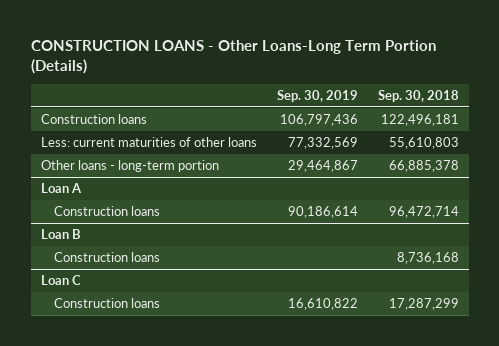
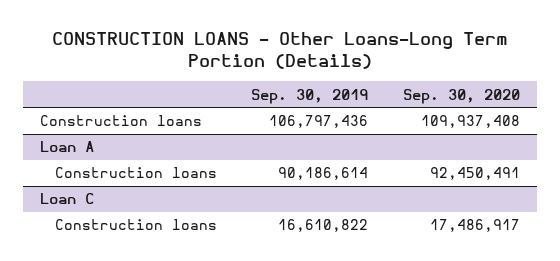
- | Sep. 30, 2019 | Sep. 30, 2018
+ | Sep. 30, 2019 | Sep. 30, 2020
- Less: current maturities of other loans | 77,332,569 | 55,610,803
- Other loans - long-term portion | 29,464,867 | 66,885,378
- Loan B
- Construction loans | | 8,736,168

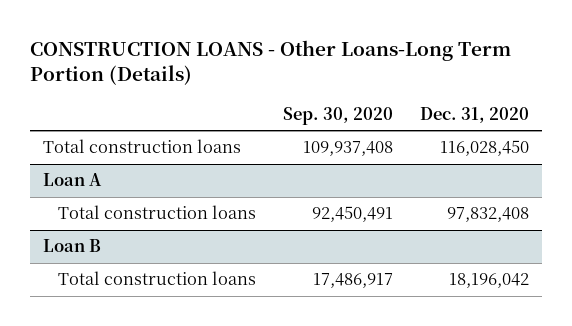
- | Sep. 30, 2019 | Sep. 30, 2020
+ | Sep. 30, 2020 | Dec. 31, 2020
- Construction loans | 106,797,436 | 109,937,408
+ Total construction loans | 109,937,408 | 116,028,450
@ Loan A
- Construction loans | 90,186,614 | 92,450,491
- Loan C
- Construction loans | 16,610,822 | 17,486,917
@ Loan A
+ Total construction loans | 92,450,491 | 97,832,408
+ Loan B
+ Total construction loans | 17,486,917 | 18,196,042

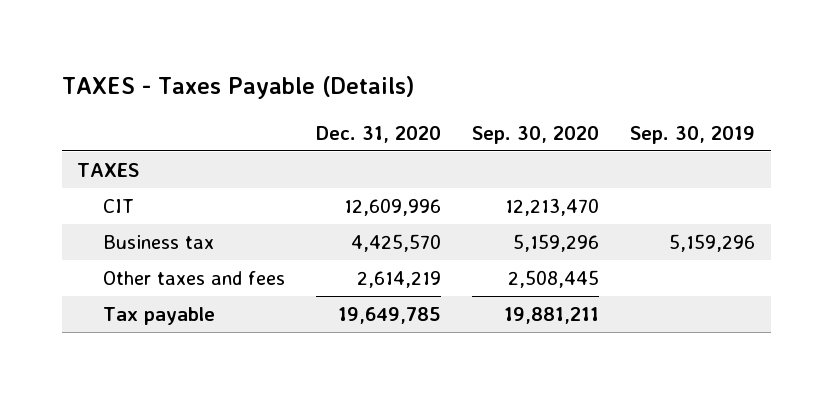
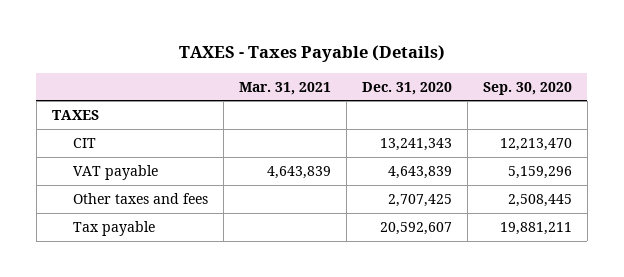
- | Dec. 31, 2020 | Sep. 30, 2020 | Sep. 30, 2019
+ | Mar. 31, 2021 | Dec. 31, 2020 | Sep. 30, 2020
- CIT | 12,609,996 | 12,213,470 |
- Business tax | 4,425,570 | 5,159,296 | 5,159,296
- Other taxes and fees | 2,614,219 | 2,508,445 |
- Tax payable | 19,649,785 | 19,881,211 |
+ CIT | | 13,241,343 | 12,213,470
+ VAT payable | 4,643,839 | 4,643,839 | 5,159,296
+ Other taxes and fees | | 2,707,425 | 2,508,445
+ Tax payable | | 20,592,607 | 19,881,211

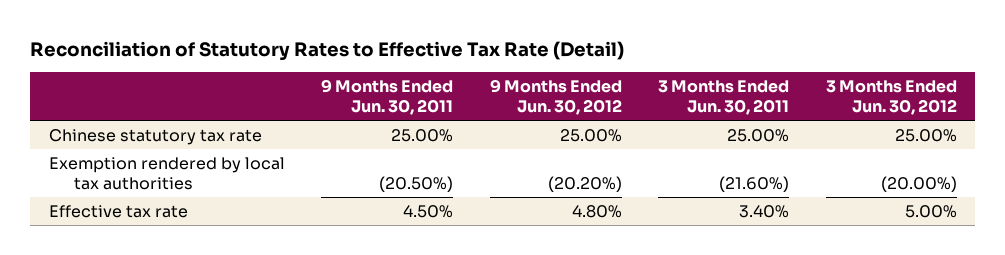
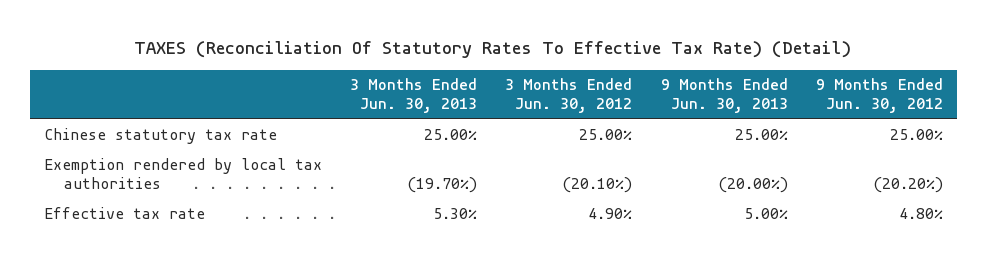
- Reconciliation of Statutory Rates to Effective Tax Rate (Detail)
+ TAXES (Reconciliation Of Statutory Rates To Effective Tax Rate) (Detail)
- | 9 Months Ended Jun. 30, 2011 | 9 Months Ended Jun. 30, 2012 | 3 Months Ended Jun. 30, 2011 | 3 Months Ended Jun. 30, 2012
+ | 3 Months Ended Jun. 30, 2013 | 3 Months Ended Jun. 30, 2012 | 9 Months Ended Jun. 30, 2013 | 9 Months Ended Jun. 30, 2012
- Exemption rendered by local tax authorities | (20.50%) | (20.20%) | (21.60%) | (20.00%)
- Effective tax rate | 4.50% | 4.80% | 3.40% | 5.00%
+ Exemption rendered by local tax authorities | (19.70%) | (20.10%) | (20.00%) | (20.20%)
+ Effective tax rate | 5.30% | 4.90% | 5.00% | 4.80%

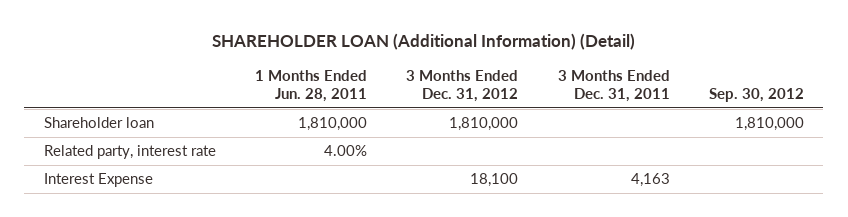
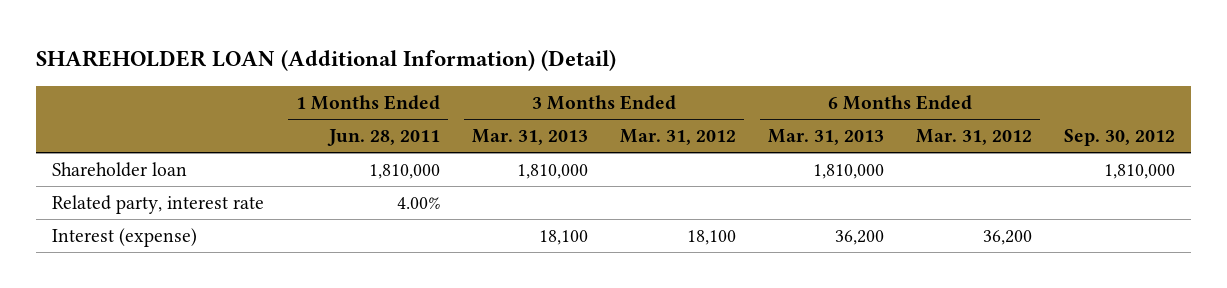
- | 1 Months Ended Jun. 28, 2011 | 3 Months Ended Dec. 31, 2012 | 3 Months Ended Dec. 31, 2011 | Sep. 30, 2012
+ | 1 Months Ended Jun. 28, 2011 | 3 Months Ended Mar. 31, 2013 | 3 Months Ended Mar. 31, 2012 | 6 Months Ended Mar. 31, 2013 | 6 Months Ended Mar. 31, 2012 | Sep. 30, 2012
- Interest Expense | | 18,100 | 4,163 |
+ Interest (expense) | | 18,100 | 18,100 | 36,200 | 36,200 |

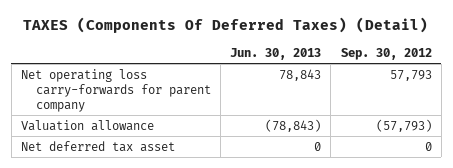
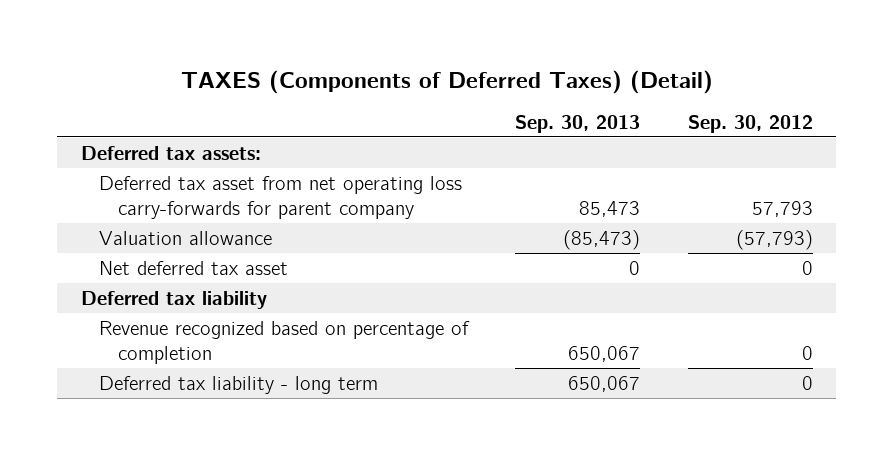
- TAXES (Components Of Deferred Taxes) (Detail)
+ TAXES (Components of Deferred Taxes) (Detail)
- | Jun. 30, 2013 | Sep. 30, 2012
+ | Sep. 30, 2013 | Sep. 30, 2012
- Net operating loss carry-forwards for parent company | 78,843 | 57,793
+ Deferred tax assets:
+ Deferred tax asset from net operating loss carry-forwards for parent company | 85,473 | 57,793
+ Deferred tax liability
+ Revenue recognized based on percentage of completion | 650,067 | 0
+ Deferred tax liability - long term | 650,067 | 0

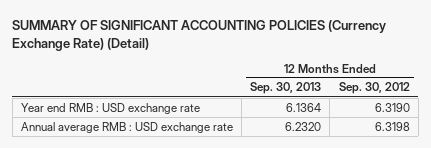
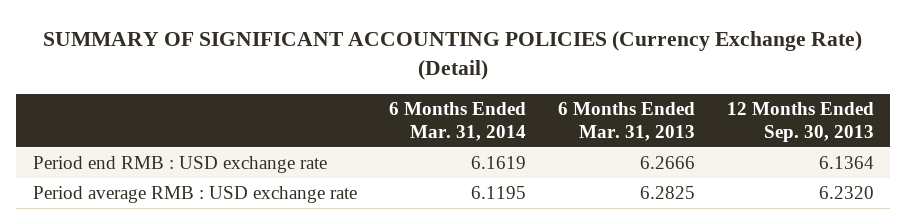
- | 12 Months Ended Sep. 30, 2013 | 12 Months Ended Sep. 30, 2012
+ | 6 Months Ended Mar. 31, 2014 | 6 Months Ended Mar. 31, 2013 | 12 Months Ended Sep. 30, 2013
- Year end RMB : USD exchange rate | 6.1364 | 6.3190
- Annual average RMB : USD exchange rate | 6.2320 | 6.3198
+ Period end RMB : USD exchange rate | 6.1619 | 6.2666 | 6.1364
+ Period average RMB : USD exchange rate | 6.1195 | 6.2825 | 6.2320

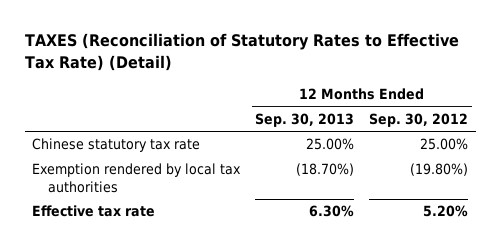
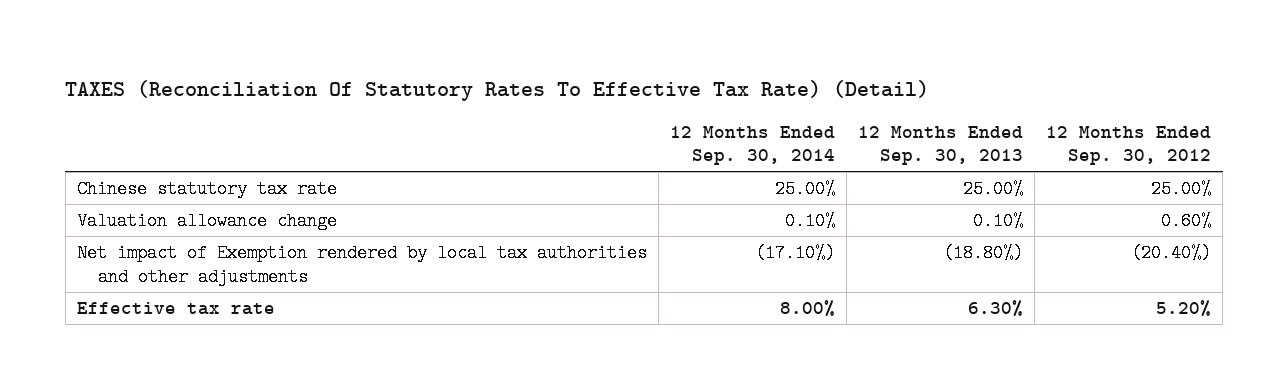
- TAXES (Reconciliation of Statutory Rates to Effective Tax Rate) (Detail)
+ TAXES (Reconciliation Of Statutory Rates To Effective Tax Rate) (Detail)
- | 12 Months Ended Sep. 30, 2013 | 12 Months Ended Sep. 30, 2012
+ | 12 Months Ended Sep. 30, 2014 | 12 Months Ended Sep. 30, 2013 | 12 Months Ended Sep. 30, 2012
- Exemption rendered by local tax authorities | (18.70%) | (19.80%)
+ Valuation allowance change | 0.10% | 0.10% | 0.60%
+ Net impact of Exemption rendered by local tax authorities and other adjustments | (17.10%) | (18.80%) | (20.40%)

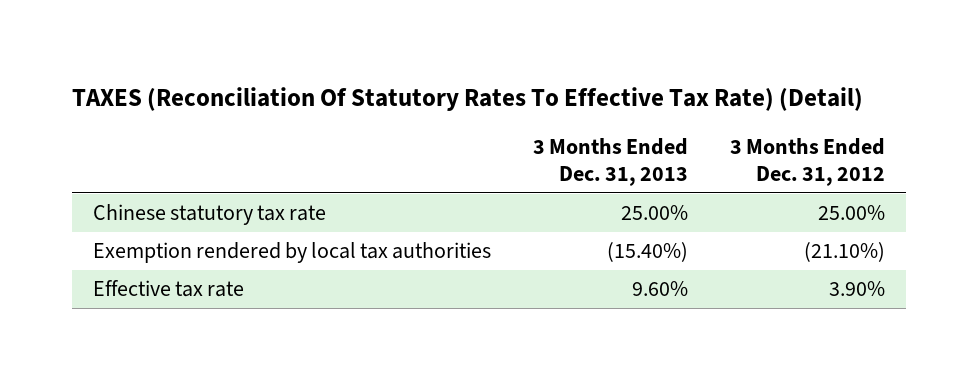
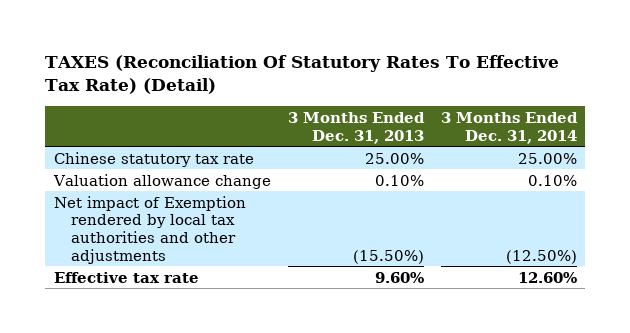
- | 3 Months Ended Dec. 31, 2013 | 3 Months Ended Dec. 31, 2012
+ | 3 Months Ended Dec. 31, 2013 | 3 Months Ended Dec. 31, 2014
- Exemption rendered by local tax authorities | (15.40%) | (21.10%)
+ Valuation allowance change | 0.10% | 0.10%
+ Net impact of Exemption rendered by local tax authorities and other adjustments | (15.50%) | (12.50%)

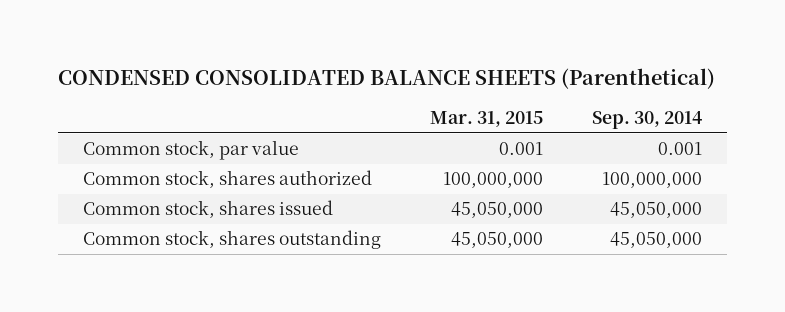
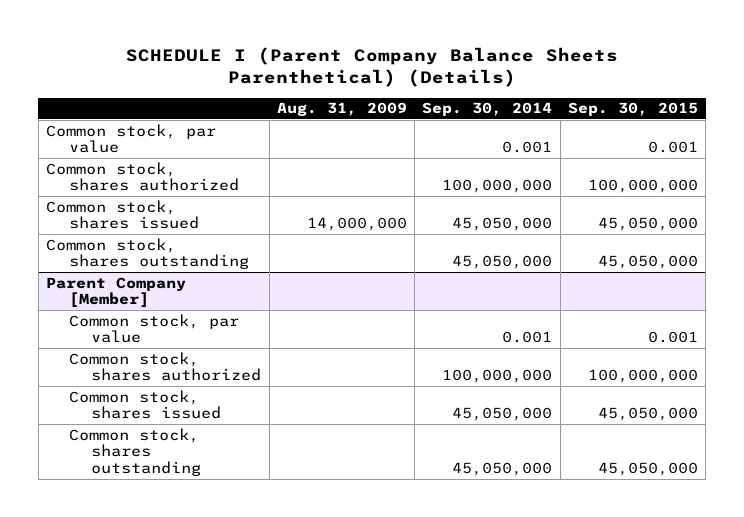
- CONDENSED CONSOLIDATED BALANCE SHEETS (Parenthetical)
+ SCHEDULE I (Parent Company Balance Sheets Parenthetical) (Details)
- | Mar. 31, 2015 | Sep. 30, 2014
+ | Aug. 31, 2009 | Sep. 30, 2014 | Sep. 30, 2015
+ Parent Company [Member]
+ Common stock, par value | | 0.001 | 0.001
+ Common stock, shares authorized | | 100,000,000 | 100,000,000
+ Common stock, shares issued | | 45,050,000 | 45,050,000
+ Common stock, shares outstanding | | 45,050,000 | 45,050,000

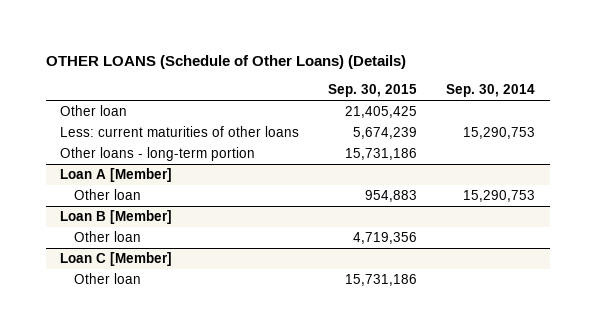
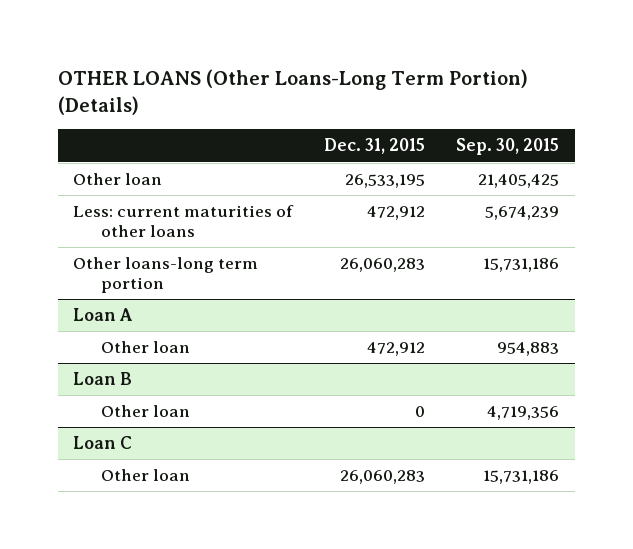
- OTHER LOANS (Schedule of Other Loans) (Details)
+ OTHER LOANS (Other Loans-Long Term Portion) (Details)
- | Sep. 30, 2015 | Sep. 30, 2014
+ | Dec. 31, 2015 | Sep. 30, 2015
- Other loans - long-term portion | 15,731,186 |
- Loan A [Member]
+ Other loans-long term portion | 26,060,283 | 15,731,186
+ Loan A
- Loan B [Member]
+ Loan B
- Loan C [Member]
+ Loan C

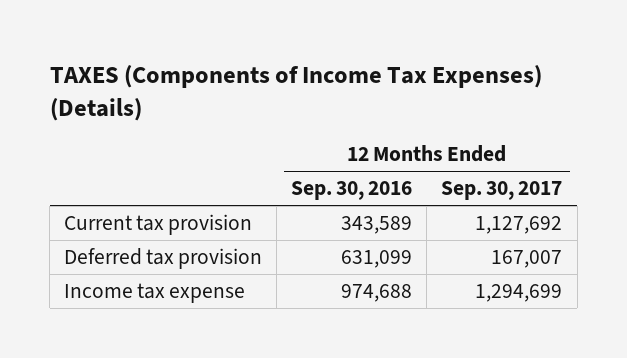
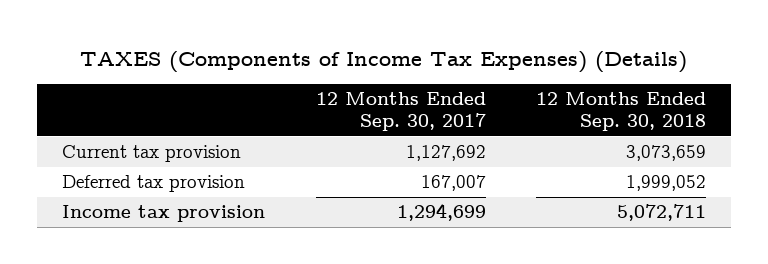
- | 12 Months Ended Sep. 30, 2016 | 12 Months Ended Sep. 30, 2017
+ | 12 Months Ended Sep. 30, 2017 | 12 Months Ended Sep. 30, 2018
- Income tax expense | 974,688 | 1,294,699
+ Income tax provision | 1,294,699 | 5,072,711

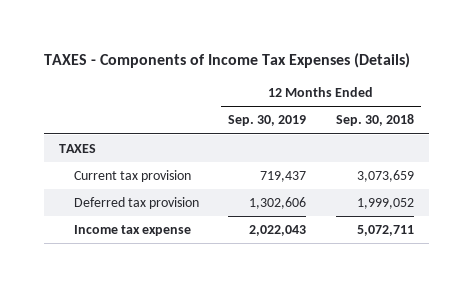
- TAXES (Components of Income Tax Expenses) (Details)
+ TAXES - Components of Income Tax Expenses (Details)
- | 12 Months Ended Sep. 30, 2017 | 12 Months Ended Sep. 30, 2018
+ | 12 Months Ended Sep. 30, 2019 | 12 Months Ended Sep. 30, 2018
+ TAXES
- Income tax provision | 1,294,699 | 5,072,711
+ Income tax expense | 2,022,043 | 5,072,711

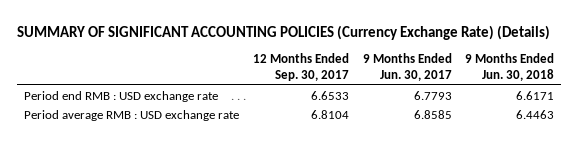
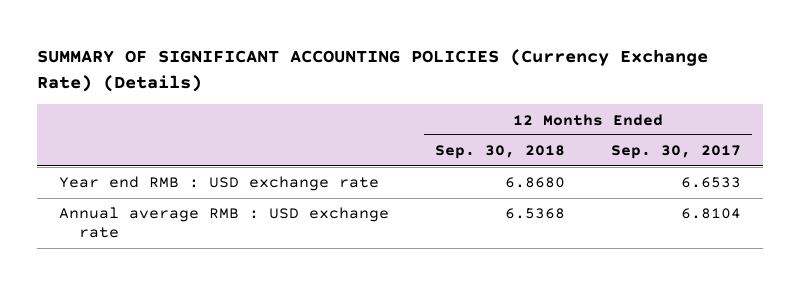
- | 12 Months Ended Sep. 30, 2017 | 9 Months Ended Jun. 30, 2017 | 9 Months Ended Jun. 30, 2018
+ | 12 Months Ended Sep. 30, 2018 | 12 Months Ended Sep. 30, 2017
- Period end RMB : USD exchange rate | 6.6533 | 6.7793 | 6.6171
- Period average RMB : USD exchange rate | 6.8104 | 6.8585 | 6.4463
+ Year end RMB : USD exchange rate | 6.8680 | 6.6533
+ Annual average RMB : USD exchange rate | 6.5368 | 6.8104

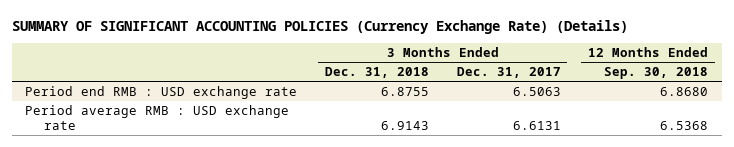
- | 12 Months Ended Sep. 30, 2018 | 12 Months Ended Sep. 30, 2017
+ | 3 Months Ended Dec. 31, 2018 | 3 Months Ended Dec. 31, 2017 | 12 Months Ended Sep. 30, 2018
- Year end RMB : USD exchange rate | 6.8680 | 6.6533
- Annual average RMB : USD exchange rate | 6.5368 | 6.8104
+ Period end RMB : USD exchange rate | 6.8755 | 6.5063 | 6.8680
+ Period average RMB : USD exchange rate | 6.9143 | 6.6131 | 6.5368

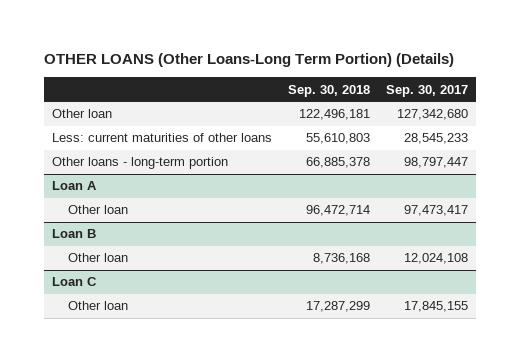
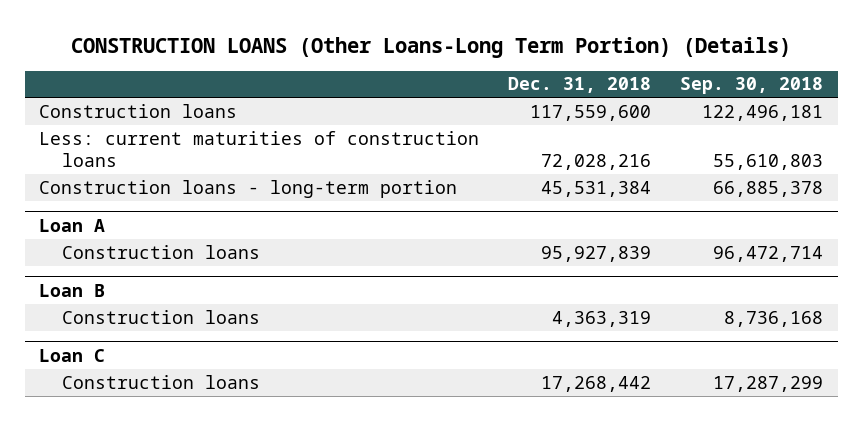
- OTHER LOANS (Other Loans-Long Term Portion) (Details)
+ CONSTRUCTION LOANS (Other Loans-Long Term Portion) (Details)
- | Sep. 30, 2018 | Sep. 30, 2017
+ | Dec. 31, 2018 | Sep. 30, 2018
- Other loan | 122,496,181 | 127,342,680
- Less: current maturities of other loans | 55,610,803 | 28,545,233
- Other loans - long-term portion | 66,885,378 | 98,797,447
+ Construction loans | 117,559,600 | 122,496,181
+ Less: current maturities of construction loans | 72,028,216 | 55,610,803
+ Construction loans - long-term portion | 45,531,384 | 66,885,378
@ Loan A
- Other loan | 96,472,714 | 97,473,417
+ Construction loans | 95,927,839 | 96,472,714
@ Loan B
- Other loan | 8,736,168 | 12,024,108
+ Construction loans | 4,363,319 | 8,736,168
@ Loan C
- Other loan | 17,287,299 | 17,845,155
+ Construction loans | 17,268,442 | 17,287,299

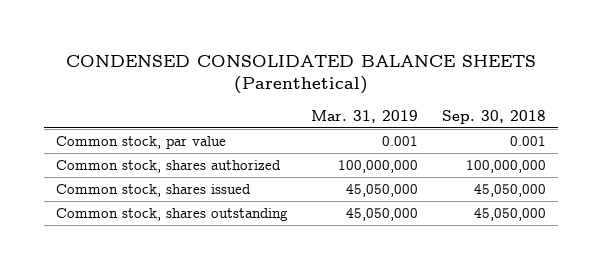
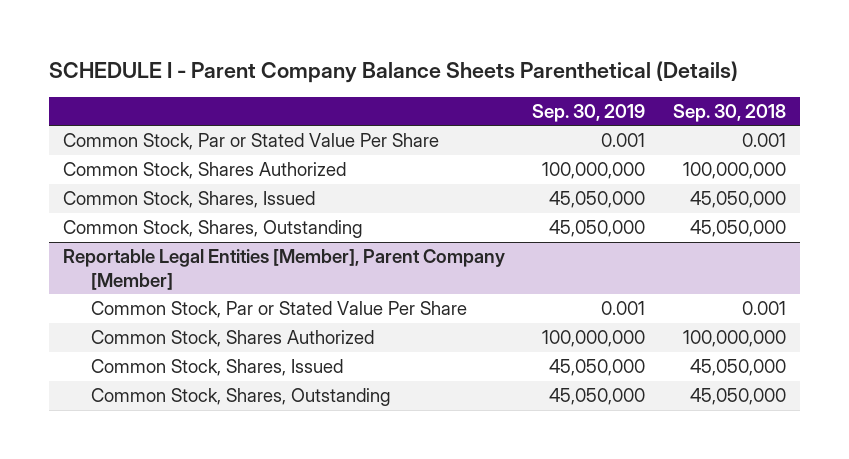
- CONDENSED CONSOLIDATED BALANCE SHEETS (Parenthetical)
+ SCHEDULE I - Parent Company Balance Sheets Parenthetical (Details)
- | Mar. 31, 2019 | Sep. 30, 2018
+ | Sep. 30, 2019 | Sep. 30, 2018
- Common stock, par value | 0.001 | 0.001
- Common stock, shares authorized | 100,000,000 | 100,000,000
- Common stock, shares issued | 45,050,000 | 45,050,000
- Common stock, shares outstanding | 45,050,000 | 45,050,000
+ Common Stock, Par or Stated Value Per Share | 0.001 | 0.001
+ Common Stock, Shares Authorized | 100,000,000 | 100,000,000
+ Common Stock, Shares, Issued | 45,050,000 | 45,050,000
+ Common Stock, Shares, Outstanding | 45,050,000 | 45,050,000
+ Reportable Legal Entities [Member], Parent Company [Member]
+ Common Stock, Par or Stated Value Per Share | 0.001 | 0.001
+ Common Stock, Shares Authorized | 100,000,000 | 100,000,000
+ Common Stock, Shares, Issued | 45,050,000 | 45,050,000
+ Common Stock, Shares, Outstanding | 45,050,000 | 45,050,000

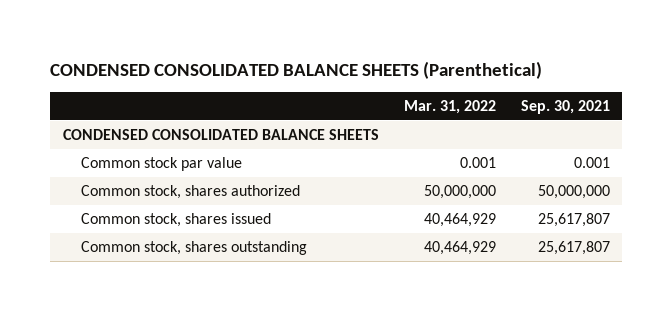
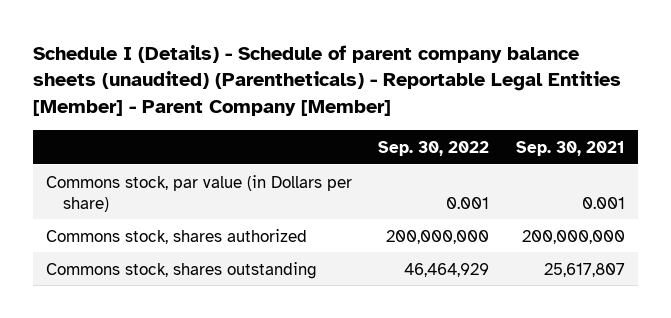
- CONDENSED CONSOLIDATED BALANCE SHEETS (Parenthetical)
+ Schedule I (Details) - Schedule of parent company balance sheets (unaudited) (Parentheticals) - Reportable Legal Entities [Member] - Parent Company [Member]
- | Mar. 31, 2022 | Sep. 30, 2021
+ | Sep. 30, 2022 | Sep. 30, 2021
- CONDENSED CONSOLIDATED BALANCE SHEETS
- Common stock par value | 0.001 | 0.001
- Common stock, shares authorized | 50,000,000 | 50,000,000
- Common stock, shares issued | 40,464,929 | 25,617,807
- Common stock, shares outstanding | 40,464,929 | 25,617,807
+ Commons stock, par value (in Dollars per share) | 0.001 | 0.001
+ Commons stock, shares authorized | 200,000,000 | 200,000,000
+ Commons stock, shares outstanding | 46,464,929 | 25,617,807

